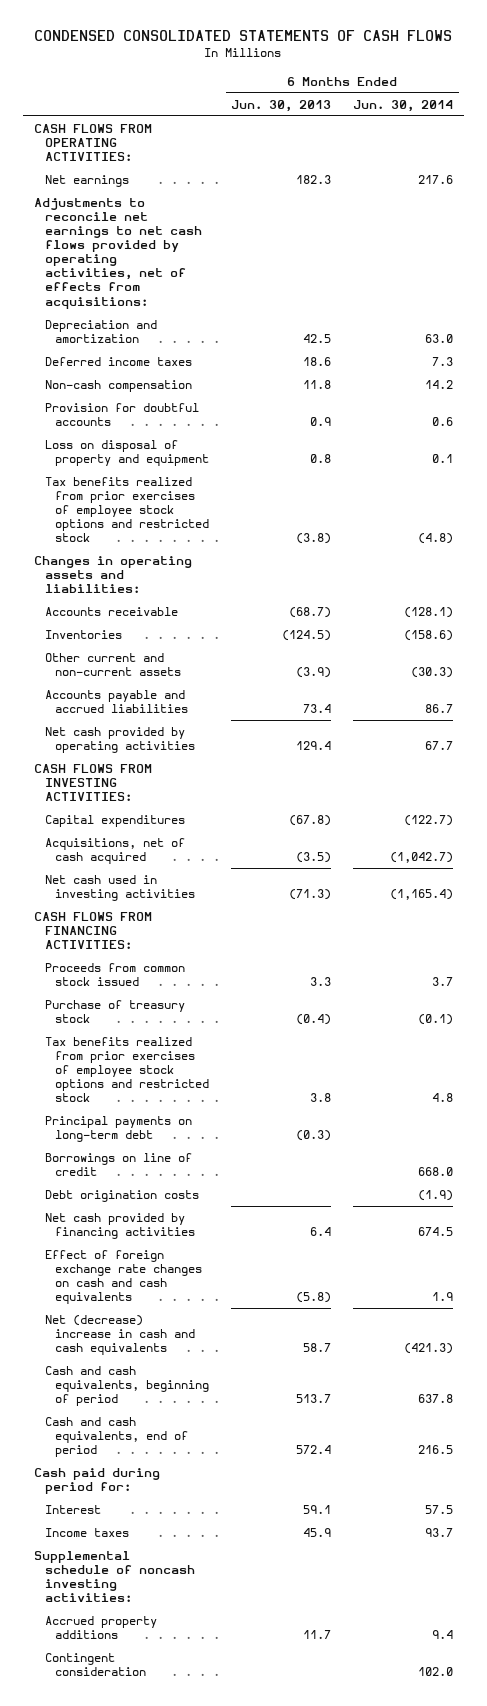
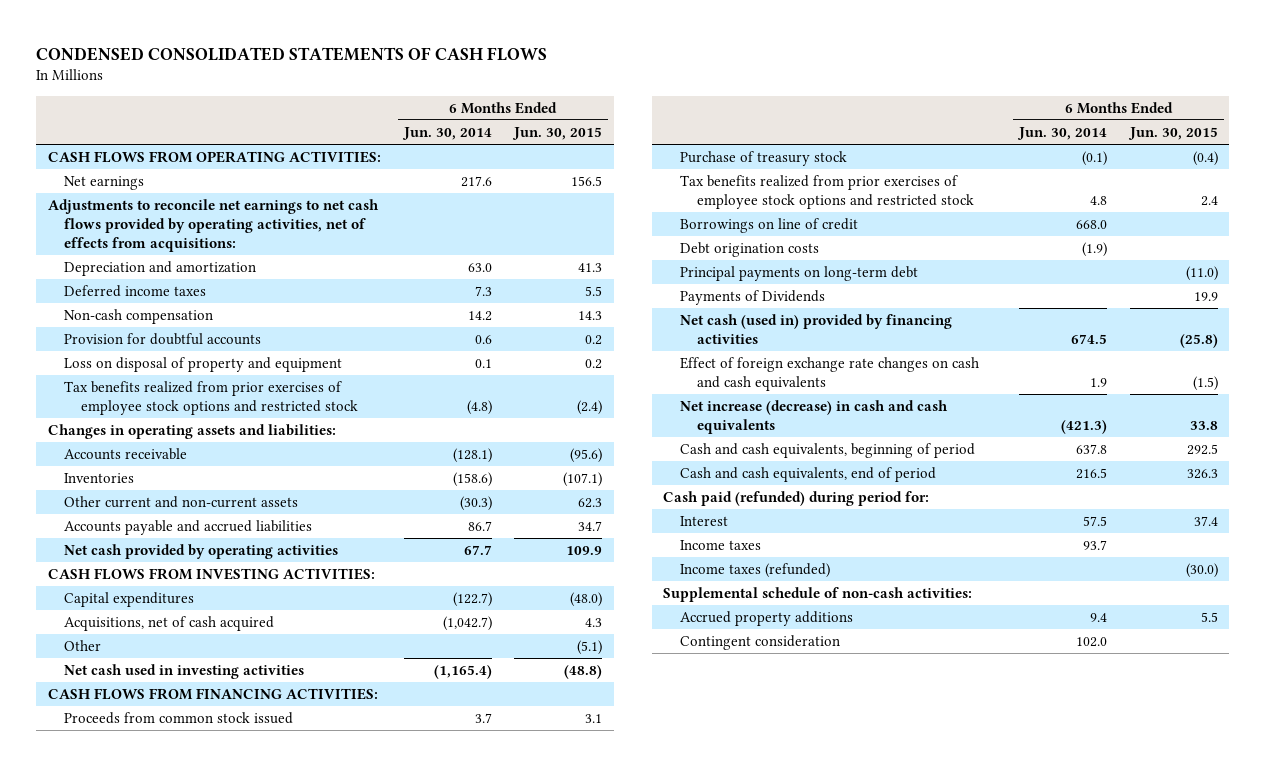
- | 6 Months Ended Jun. 30, 2013 | 6 Months Ended Jun. 30, 2014
+ | 6 Months Ended Jun. 30, 2014 | 6 Months Ended Jun. 30, 2015
+ Other | | (5.1)
- Net cash provided by financing activities | 6.4 | 674.5
moved down: Principal payments on long-term debt | | (11.0)
+ Payments of Dividends | | 19.9
+ Net cash (used in) provided by financing activities | 674.5 | (25.8)
- Net (decrease) increase in cash and cash equivalents | 58.7 | (421.3)
+ Net increase (decrease) in cash and cash equivalents | (421.3) | 33.8
- Cash paid during period for:
+ Cash paid (refunded) during period for:
- Supplemental schedule of noncash investing activities:
+ Income taxes (refunded) | | (30.0)
+ Supplemental schedule of non-cash activities:

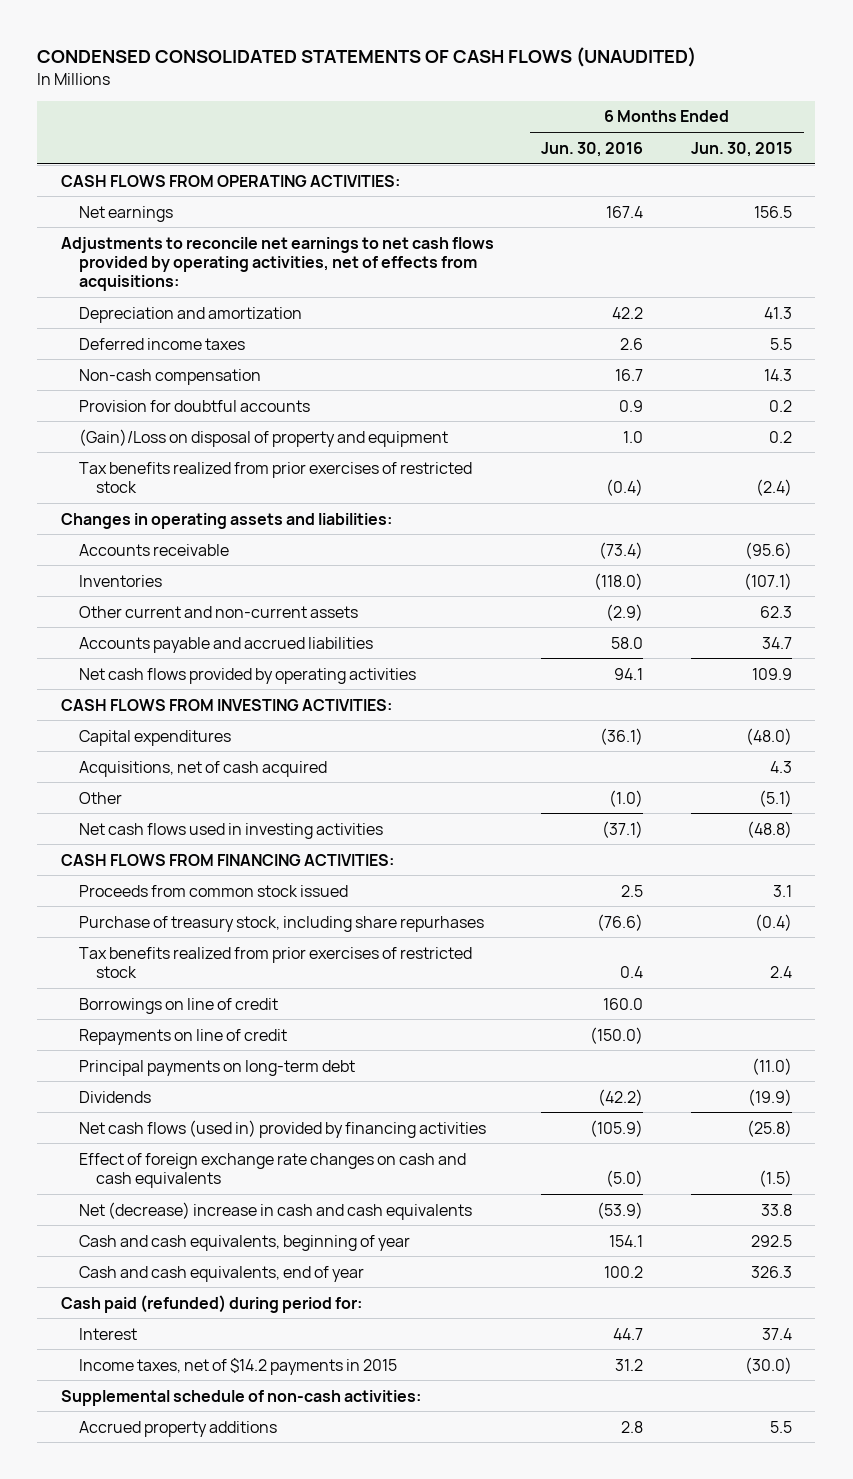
- CONDENSED CONSOLIDATED STATEMENTS OF CASH FLOWS
+ CONDENSED CONSOLIDATED STATEMENTS OF CASH FLOWS (UNAUDITED)
- | 6 Months Ended Jun. 30, 2014 | 6 Months Ended Jun. 30, 2015
+ | 6 Months Ended Jun. 30, 2016 | 6 Months Ended Jun. 30, 2015
- Loss on disposal of property and equipment | 0.1 | 0.2
- Tax benefits realized from prior exercises of employee stock options and restricted stock | (4.8) | (2.4)
+ (Gain)/Loss on disposal of property and equipment | 1.0 | 0.2
+ Tax benefits realized from prior exercises of restricted stock | (0.4) | (2.4)
- Net cash provided by operating activities | 67.7 | 109.9
+ Net cash flows provided by operating activities | 94.1 | 109.9
- Net cash used in investing activities | (1,165.4) | (48.8)
+ Net cash flows used in investing activities | (37.1) | (48.8)
- Purchase of treasury stock | (0.1) | (0.4)
- Tax benefits realized from prior exercises of employee stock options and restricted stock | 4.8 | 2.4
+ Purchase of treasury stock, including share repurhases | (76.6) | (0.4)
+ Tax benefits realized from prior exercises of restricted stock | 0.4 | 2.4
- Debt origination costs | (1.9) |
+ Repayments on line of credit | (150.0) |
- Payments of Dividends | | 19.9
- Net cash (used in) provided by financing activities | 674.5 | (25.8)
+ Dividends | (42.2) | (19.9)
+ Net cash flows (used in) provided by financing activities | (105.9) | (25.8)
- Net increase (decrease) in cash and cash equivalents | (421.3) | 33.8
- Cash and cash equivalents, beginning of period | 637.8 | 292.5
- Cash and cash equivalents, end of period | 216.5 | 326.3
+ Net (decrease) increase in cash and cash equivalents | (53.9) | 33.8
+ Cash and cash equivalents, beginning of year | 154.1 | 292.5
+ Cash and cash equivalents, end of year | 100.2 | 326.3
- Income taxes | 93.7 |
- Income taxes (refunded) | | (30.0)
+ Income taxes, net of $14.2 payments in 2015 | 31.2 | (30.0)
- Contingent consideration | 102.0 |

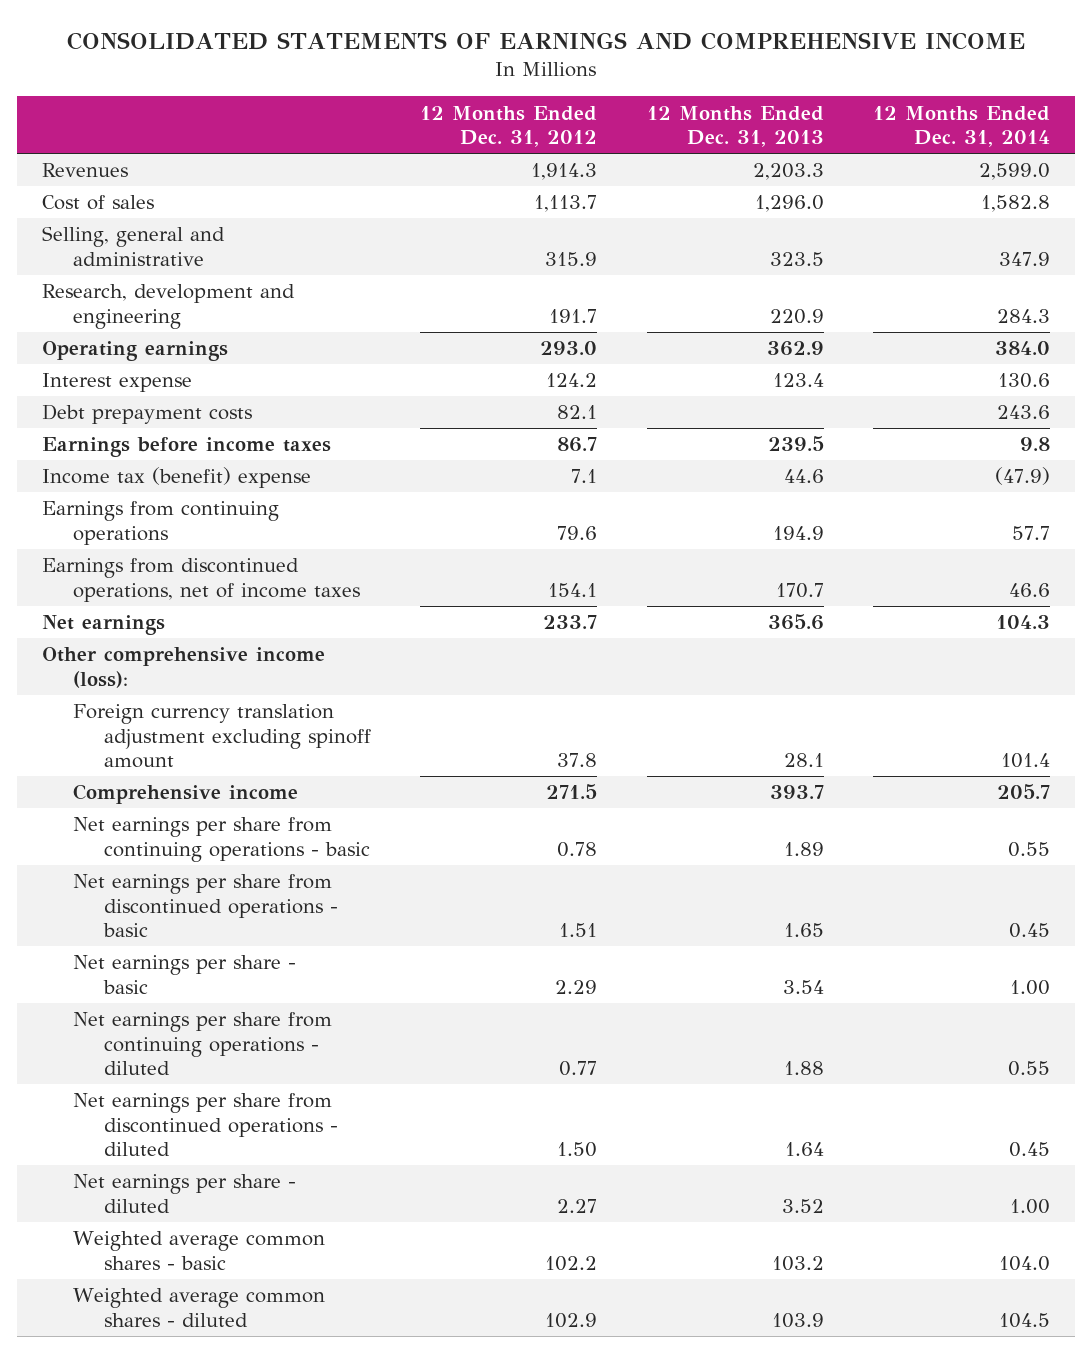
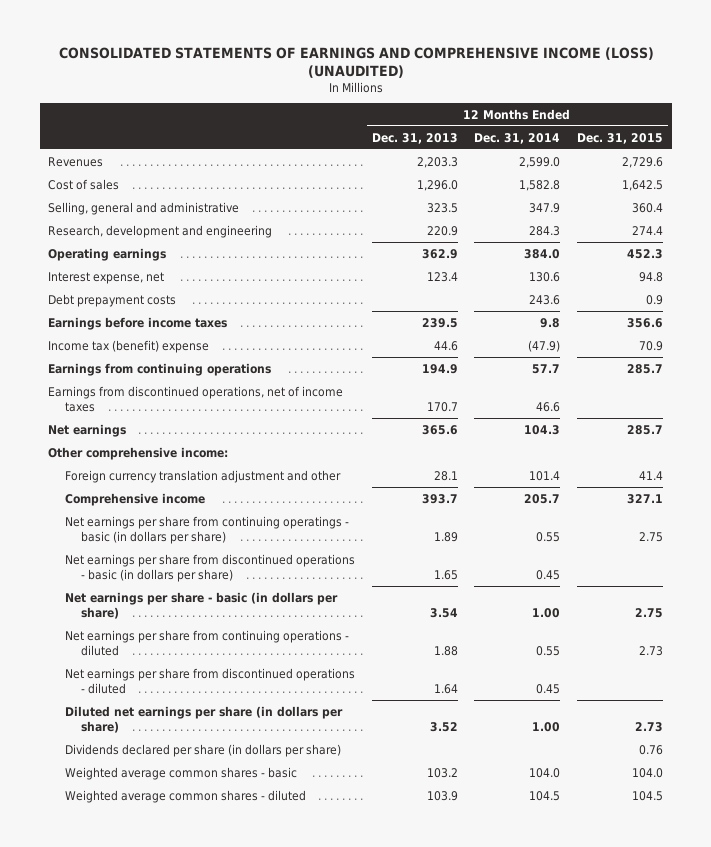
- CONSOLIDATED STATEMENTS OF EARNINGS AND COMPREHENSIVE INCOME
+ CONSOLIDATED STATEMENTS OF EARNINGS AND COMPREHENSIVE INCOME (LOSS) (UNAUDITED)
- | 12 Months Ended Dec. 31, 2012 | 12 Months Ended Dec. 31, 2013 | 12 Months Ended Dec. 31, 2014
+ | 12 Months Ended Dec. 31, 2013 | 12 Months Ended Dec. 31, 2014 | 12 Months Ended Dec. 31, 2015
- Interest expense | 124.2 | 123.4 | 130.6
+ Interest expense, net | 123.4 | 130.6 | 94.8
- Other comprehensive income (loss):
- Foreign currency translation adjustment excluding spinoff amount | 37.8 | 28.1 | 101.4
+ Other comprehensive income:
+ Foreign currency translation adjustment and other | 28.1 | 101.4 | 41.4
- Net earnings per share from continuing operations - basic | 0.78 | 1.89 | 0.55
- Net earnings per share from discontinued operations - basic | 1.51 | 1.65 | 0.45
- Net earnings per share - basic | 2.29 | 3.54 | 1.00
+ Net earnings per share from continuing operatings - basic (in dollars per share) | 1.89 | 0.55 | 2.75
+ Net earnings per share from discontinued operations - basic (in dollars per share) | 1.65 | 0.45 |
+ Net earnings per share - basic (in dollars per share) | 3.54 | 1.00 | 2.75
- Net earnings per share - diluted | 2.27 | 3.52 | 1.00
+ Diluted net earnings per share (in dollars per share) | 3.52 | 1.00 | 2.73
+ Dividends declared per share (in dollars per share) | | | 0.76

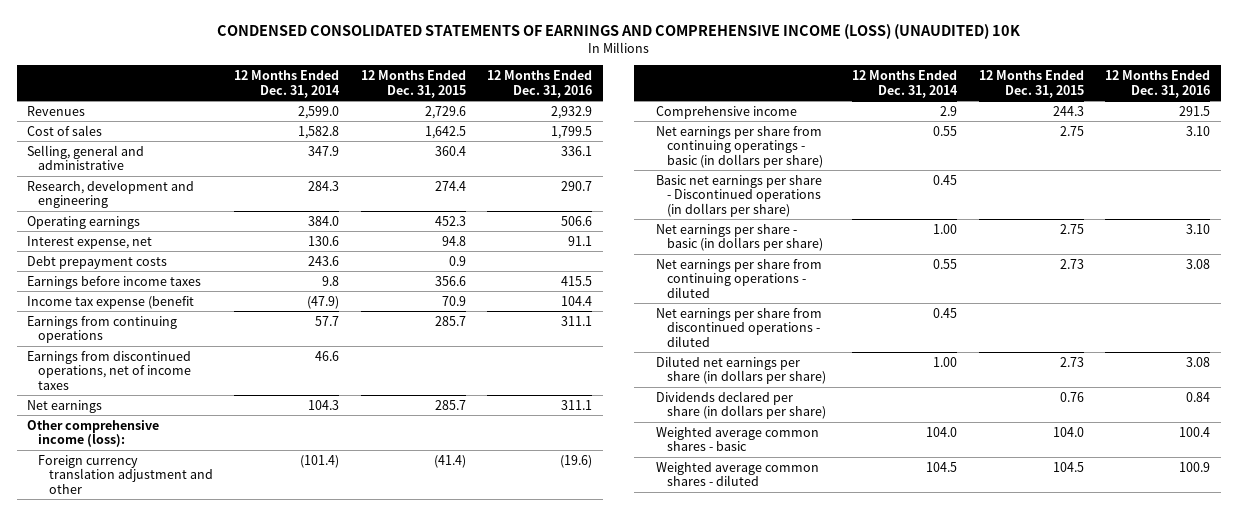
- CONSOLIDATED STATEMENTS OF EARNINGS AND COMPREHENSIVE INCOME (LOSS) (UNAUDITED)
+ CONDENSED CONSOLIDATED STATEMENTS OF EARNINGS AND COMPREHENSIVE INCOME (LOSS) (UNAUDITED) 10K
- | 12 Months Ended Dec. 31, 2013 | 12 Months Ended Dec. 31, 2014 | 12 Months Ended Dec. 31, 2015
+ | 12 Months Ended Dec. 31, 2014 | 12 Months Ended Dec. 31, 2015 | 12 Months Ended Dec. 31, 2016
- Income tax (benefit) expense | 44.6 | (47.9) | 70.9
+ Income tax expense (benefit | (47.9) | 70.9 | 104.4
- Other comprehensive income:
- Foreign currency translation adjustment and other | 28.1 | 101.4 | 41.4
- Comprehensive income | 393.7 | 205.7 | 327.1
+ Other comprehensive income (loss):
+ Foreign currency translation adjustment and other | (101.4) | (41.4) | (19.6)
+ Comprehensive income | 2.9 | 244.3 | 291.5
- Net earnings per share from discontinued operations - basic (in dollars per share) | 1.65 | 0.45 |
+ Basic net earnings per share - Discontinued operations (in dollars per share) | 0.45 | |

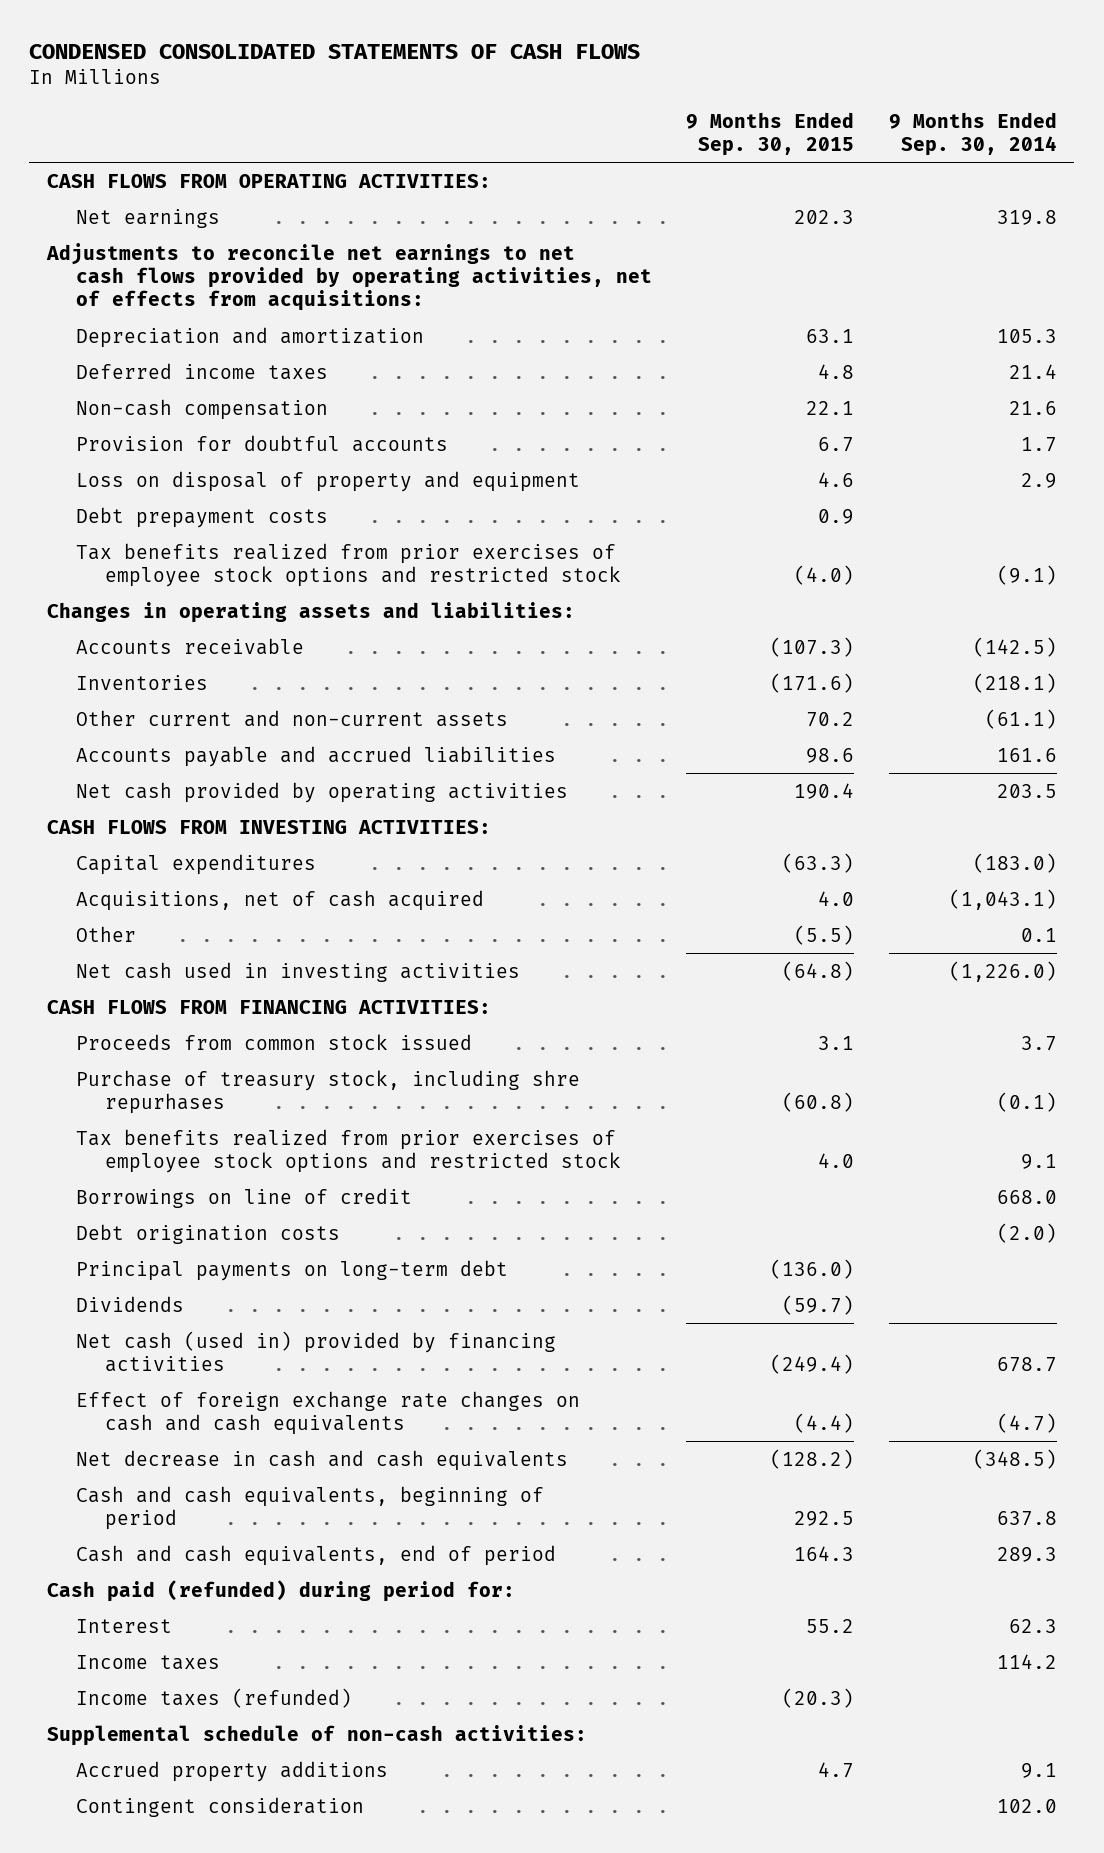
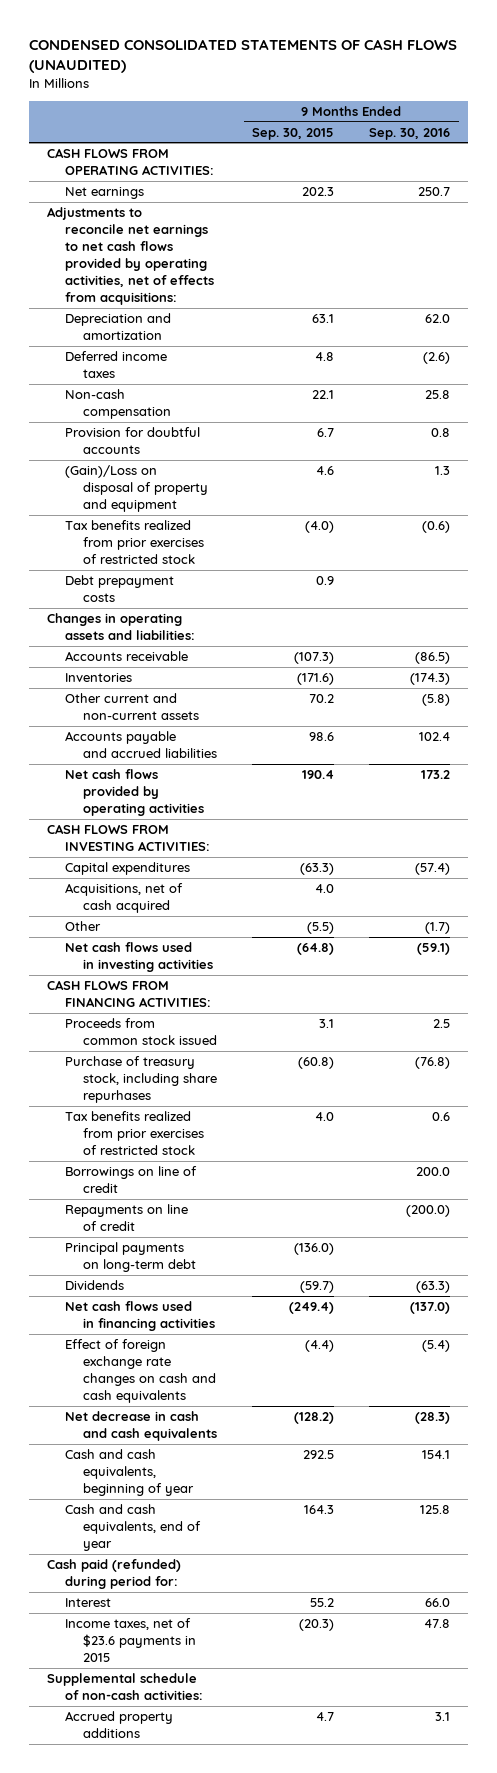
- CONDENSED CONSOLIDATED STATEMENTS OF CASH FLOWS
+ CONDENSED CONSOLIDATED STATEMENTS OF CASH FLOWS (UNAUDITED)
- | 9 Months Ended Sep. 30, 2015 | 9 Months Ended Sep. 30, 2014
+ | 9 Months Ended Sep. 30, 2015 | 9 Months Ended Sep. 30, 2016
- Loss on disposal of property and equipment | 4.6 | 2.9
+ (Gain)/Loss on disposal of property and equipment | 4.6 | 1.3
+ Tax benefits realized from prior exercises of restricted stock | (4.0) | (0.6)
- Tax benefits realized from prior exercises of employee stock options and restricted stock | (4.0) | (9.1)
- Net cash provided by operating activities | 190.4 | 203.5
+ Net cash flows provided by operating activities | 190.4 | 173.2
- Net cash used in investing activities | (64.8) | (1,226.0)
+ Net cash flows used in investing activities | (64.8) | (59.1)
- Purchase of treasury stock, including shre repurhases | (60.8) | (0.1)
- Tax benefits realized from prior exercises of employee stock options and restricted stock | 4.0 | 9.1
+ Purchase of treasury stock, including share repurhases | (60.8) | (76.8)
+ Tax benefits realized from prior exercises of restricted stock | 4.0 | 0.6
- Debt origination costs | | (2.0)
+ Repayments on line of credit | | (200.0)
- Net cash (used in) provided by financing activities | (249.4) | 678.7
+ Net cash flows used in financing activities | (249.4) | (137.0)
- Cash and cash equivalents, beginning of period | 292.5 | 637.8
- Cash and cash equivalents, end of period | 164.3 | 289.3
+ Cash and cash equivalents, beginning of year | 292.5 | 154.1
+ Cash and cash equivalents, end of year | 164.3 | 125.8
- Income taxes | | 114.2
- Income taxes (refunded) | (20.3) |
+ Income taxes, net of $23.6 payments in 2015 | (20.3) | 47.8
- Contingent consideration | | 102.0

